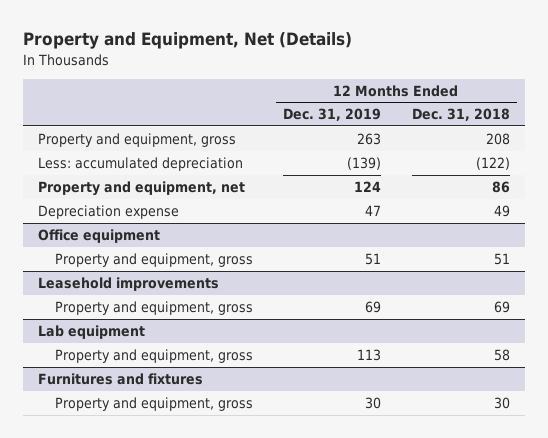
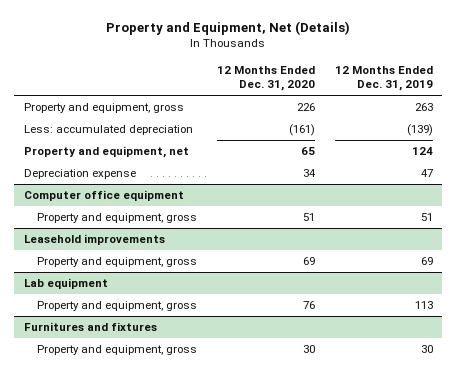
- | 12 Months Ended Dec. 31, 2019 | 12 Months Ended Dec. 31, 2018
+ | 12 Months Ended Dec. 31, 2020 | 12 Months Ended Dec. 31, 2019
- Office equipment
+ Computer office equipment

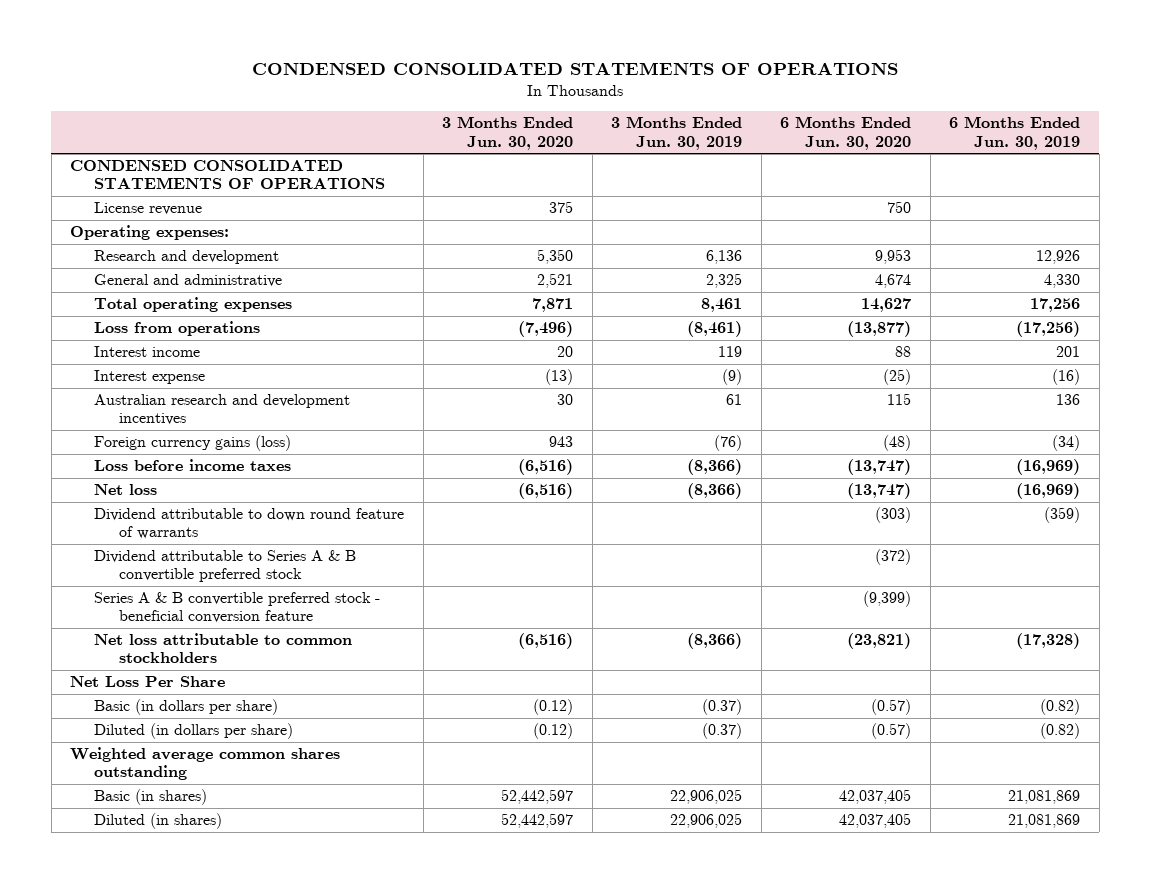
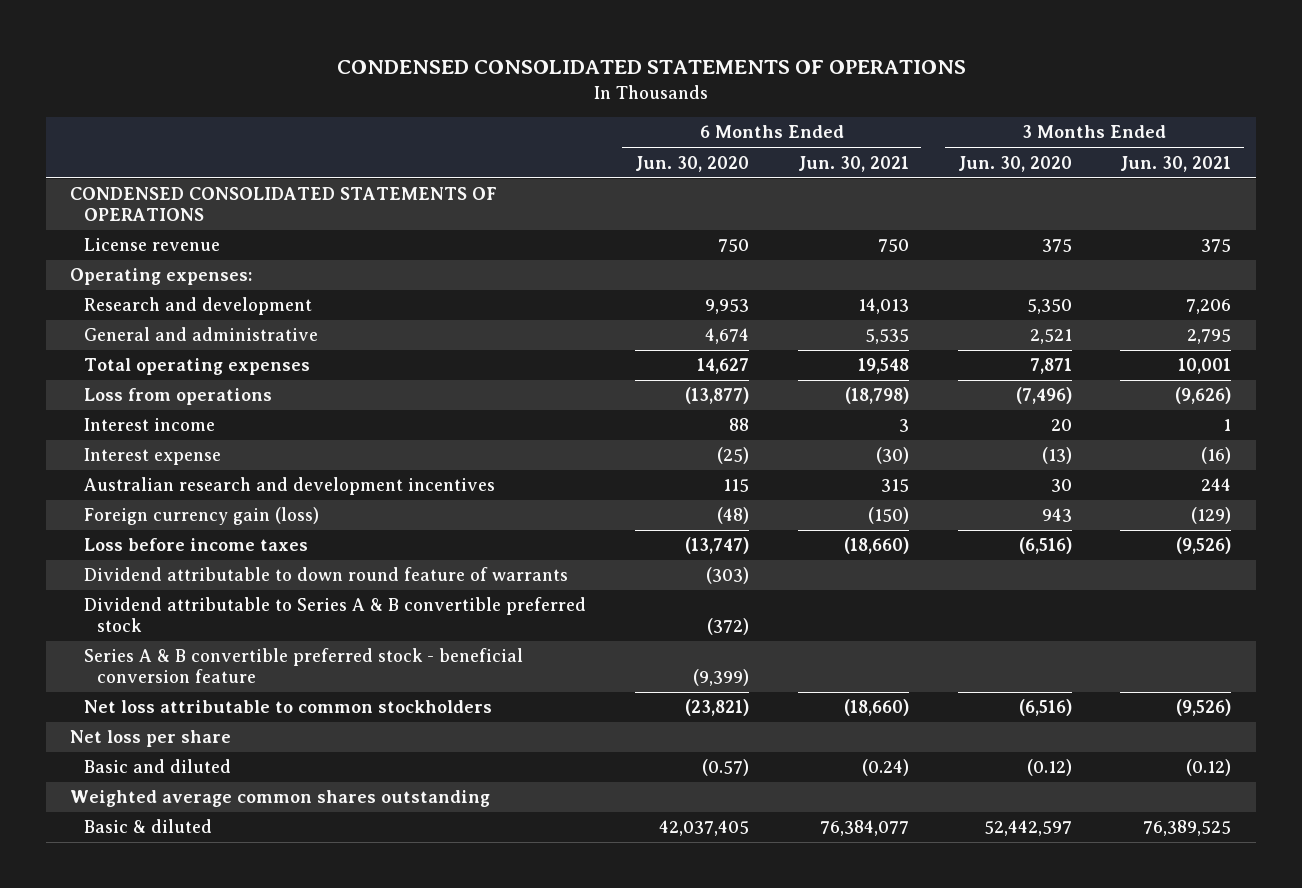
- | 3 Months Ended Jun. 30, 2020 | 3 Months Ended Jun. 30, 2019 | 6 Months Ended Jun. 30, 2020 | 6 Months Ended Jun. 30, 2019
+ | 6 Months Ended Jun. 30, 2020 | 6 Months Ended Jun. 30, 2021 | 3 Months Ended Jun. 30, 2020 | 3 Months Ended Jun. 30, 2021
- Foreign currency gains (loss) | 943 | (76) | (48) | (34)
+ Foreign currency gain (loss) | (48) | (150) | 943 | (129)
- Net loss | (6,516) | (8,366) | (13,747) | (16,969)
- Net Loss Per Share
- Basic (in dollars per share) | (0.12) | (0.37) | (0.57) | (0.82)
- Diluted (in dollars per share) | (0.12) | (0.37) | (0.57) | (0.82)
+ Net loss per share
+ Basic and diluted | (0.57) | (0.24) | (0.12) | (0.12)
- Basic (in shares) | 52,442,597 | 22,906,025 | 42,037,405 | 21,081,869
- Diluted (in shares) | 52,442,597 | 22,906,025 | 42,037,405 | 21,081,869
+ Basic & diluted | 42,037,405 | 76,384,077 | 52,442,597 | 76,389,525

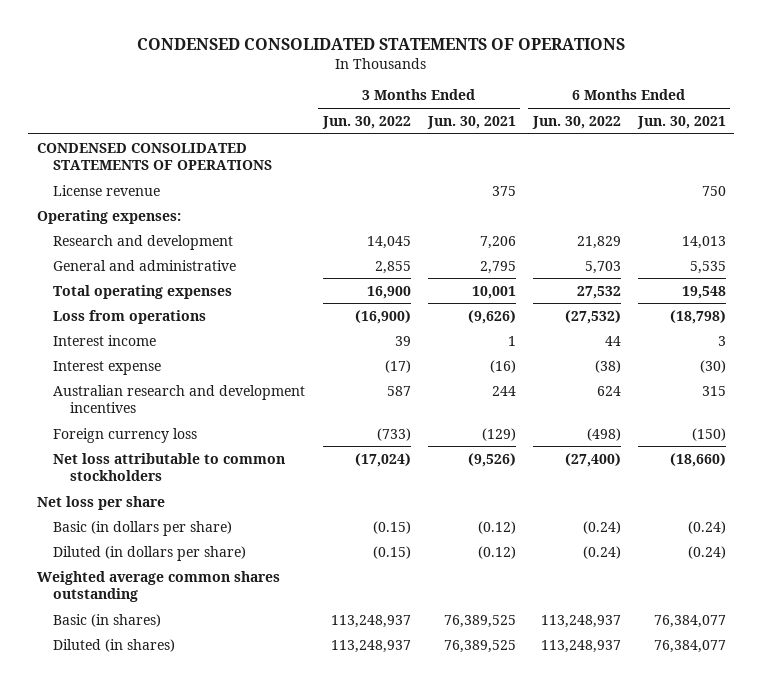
- | 6 Months Ended Jun. 30, 2020 | 6 Months Ended Jun. 30, 2021 | 3 Months Ended Jun. 30, 2020 | 3 Months Ended Jun. 30, 2021
+ | 3 Months Ended Jun. 30, 2022 | 3 Months Ended Jun. 30, 2021 | 6 Months Ended Jun. 30, 2022 | 6 Months Ended Jun. 30, 2021
- Foreign currency gain (loss) | (48) | (150) | 943 | (129)
- Loss before income taxes | (13,747) | (18,660) | (6,516) | (9,526)
- Dividend attributable to down round feature of warrants | (303) | | |
- Dividend attributable to Series A & B convertible preferred stock | (372) | | |
- Series A & B convertible preferred stock - beneficial conversion feature | (9,399) | | |
+ Foreign currency loss | (733) | (129) | (498) | (150)
- Basic and diluted | (0.57) | (0.24) | (0.12) | (0.12)
+ Basic (in dollars per share) | (0.15) | (0.12) | (0.24) | (0.24)
+ Diluted (in dollars per share) | (0.15) | (0.12) | (0.24) | (0.24)
- Basic & diluted | 42,037,405 | 76,384,077 | 52,442,597 | 76,389,525
+ Basic (in shares) | 113,248,937 | 76,389,525 | 113,248,937 | 76,384,077
+ Diluted (in shares) | 113,248,937 | 76,389,525 | 113,248,937 | 76,384,077

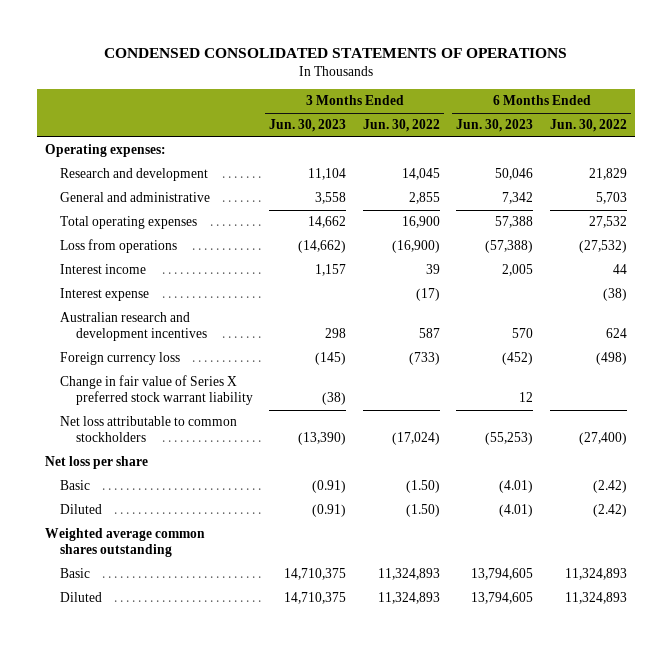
- | 3 Months Ended Jun. 30, 2022 | 3 Months Ended Jun. 30, 2021 | 6 Months Ended Jun. 30, 2022 | 6 Months Ended Jun. 30, 2021
+ | 3 Months Ended Jun. 30, 2023 | 3 Months Ended Jun. 30, 2022 | 6 Months Ended Jun. 30, 2023 | 6 Months Ended Jun. 30, 2022
- CONDENSED CONSOLIDATED STATEMENTS OF OPERATIONS
- License revenue | | 375 | | 750
+ Change in fair value of Series X preferred stock warrant liability | (38) | | 12 |
- Basic (in dollars per share) | (0.15) | (0.12) | (0.24) | (0.24)
- Diluted (in dollars per share) | (0.15) | (0.12) | (0.24) | (0.24)
+ Basic | (0.91) | (1.50) | (4.01) | (2.42)
+ Diluted | (0.91) | (1.50) | (4.01) | (2.42)
- Basic (in shares) | 113,248,937 | 76,389,525 | 113,248,937 | 76,384,077
- Diluted (in shares) | 113,248,937 | 76,389,525 | 113,248,937 | 76,384,077
+ Basic | 14,710,375 | 11,324,893 | 13,794,605 | 11,324,893
+ Diluted | 14,710,375 | 11,324,893 | 13,794,605 | 11,324,893

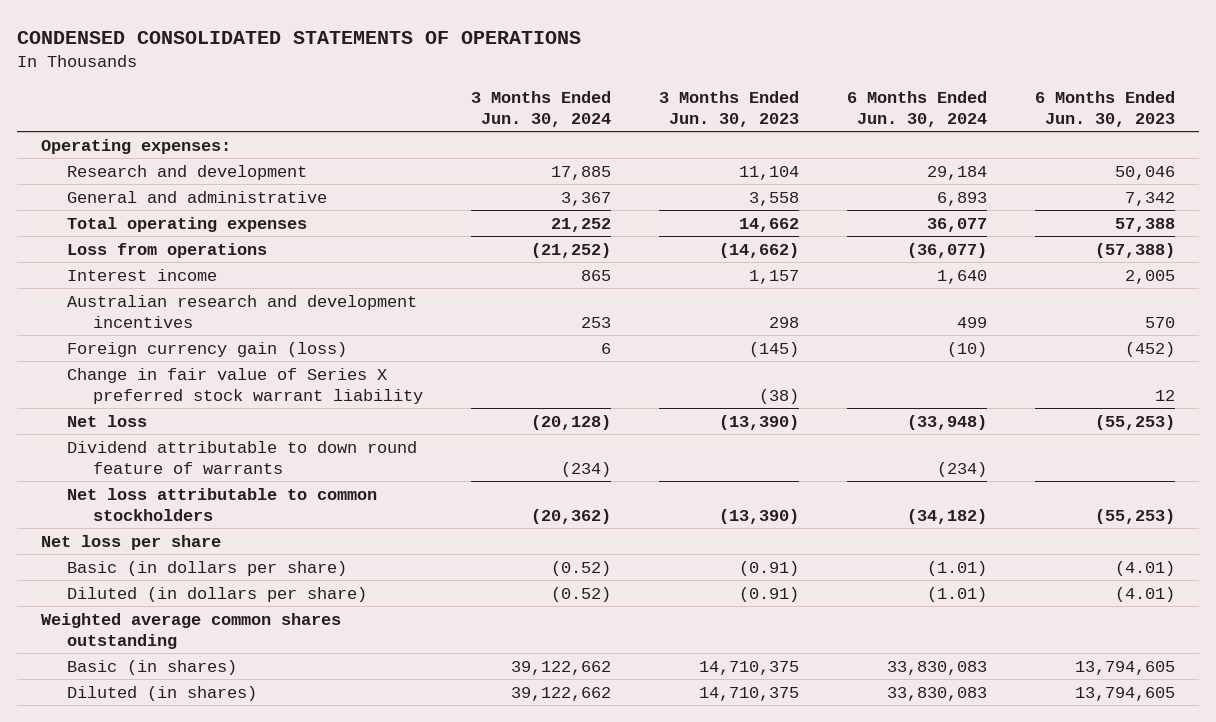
- | 3 Months Ended Jun. 30, 2023 | 3 Months Ended Jun. 30, 2022 | 6 Months Ended Jun. 30, 2023 | 6 Months Ended Jun. 30, 2022
+ | 3 Months Ended Jun. 30, 2024 | 3 Months Ended Jun. 30, 2023 | 6 Months Ended Jun. 30, 2024 | 6 Months Ended Jun. 30, 2023
- Interest expense | | (17) | | (38)
- Foreign currency loss | (145) | (733) | (452) | (498)
+ Foreign currency gain (loss) | 6 | (145) | (10) | (452)
+ Net loss | (20,128) | (13,390) | (33,948) | (55,253)
+ Dividend attributable to down round feature of warrants | (234) | | (234) |
- Basic | (0.91) | (1.50) | (4.01) | (2.42)
- Diluted | (0.91) | (1.50) | (4.01) | (2.42)
+ Basic (in dollars per share) | (0.52) | (0.91) | (1.01) | (4.01)
+ Diluted (in dollars per share) | (0.52) | (0.91) | (1.01) | (4.01)
- Basic | 14,710,375 | 11,324,893 | 13,794,605 | 11,324,893
- Diluted | 14,710,375 | 11,324,893 | 13,794,605 | 11,324,893
+ Basic (in shares) | 39,122,662 | 14,710,375 | 33,830,083 | 13,794,605
+ Diluted (in shares) | 39,122,662 | 14,710,375 | 33,830,083 | 13,794,605

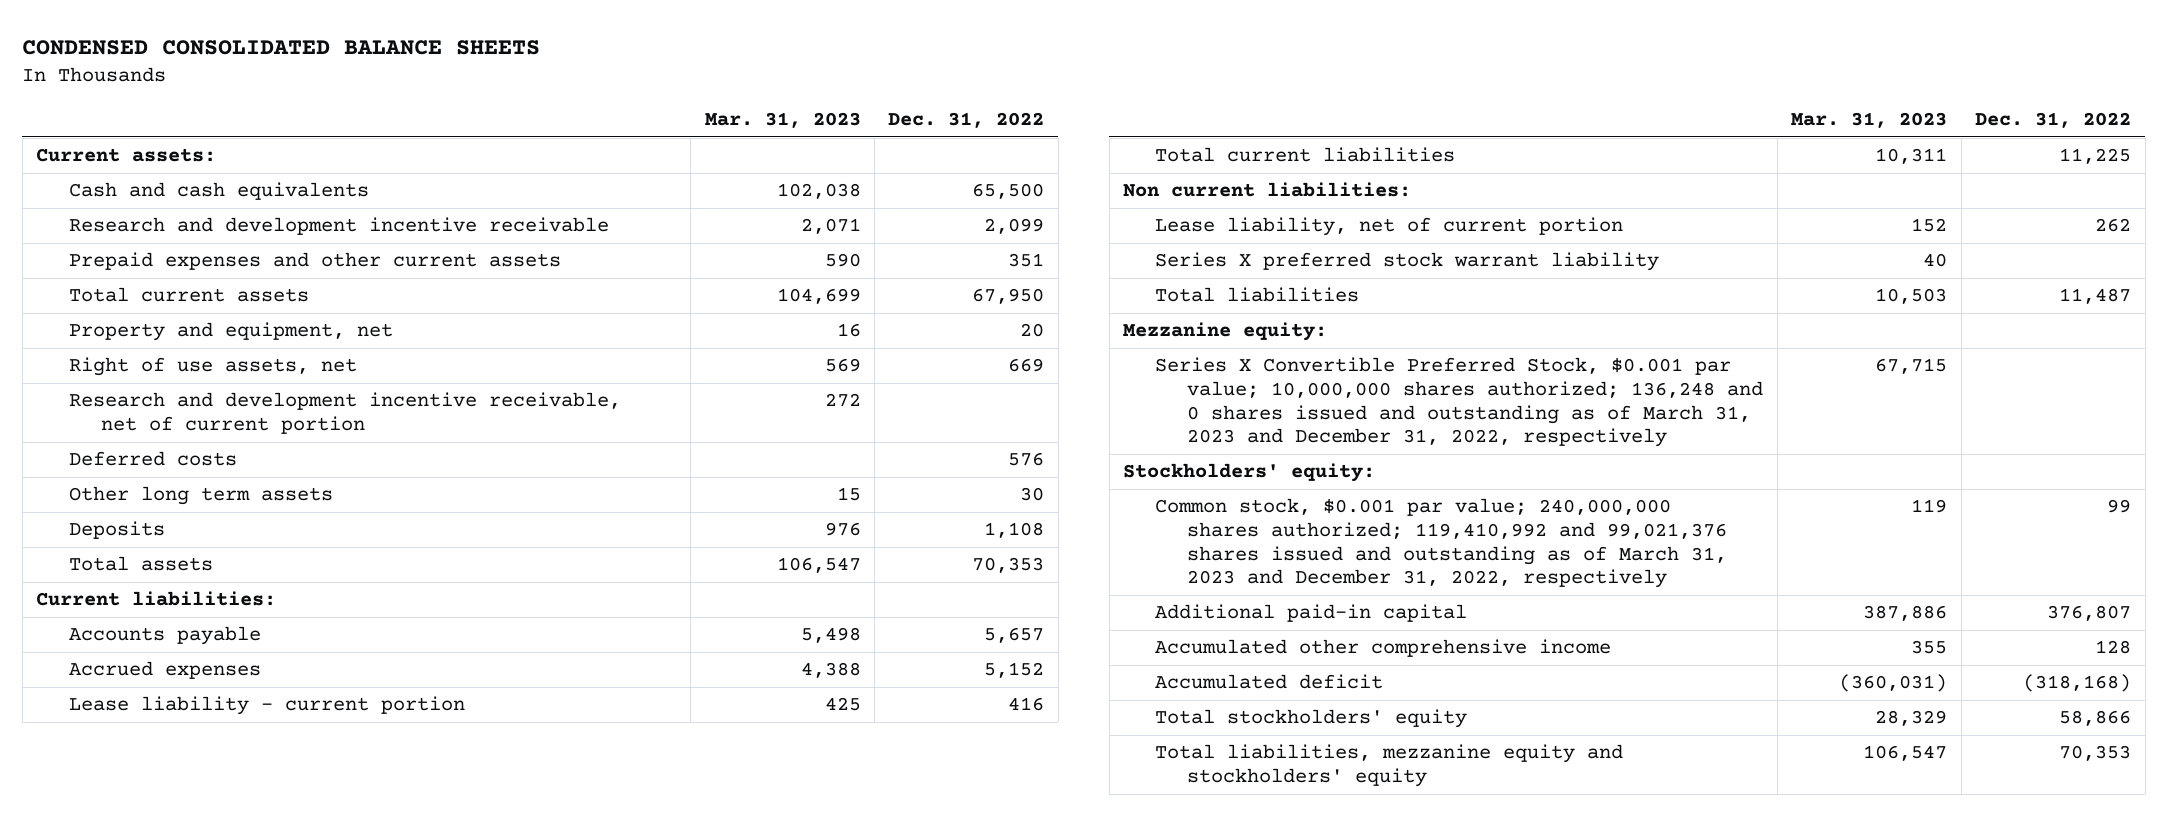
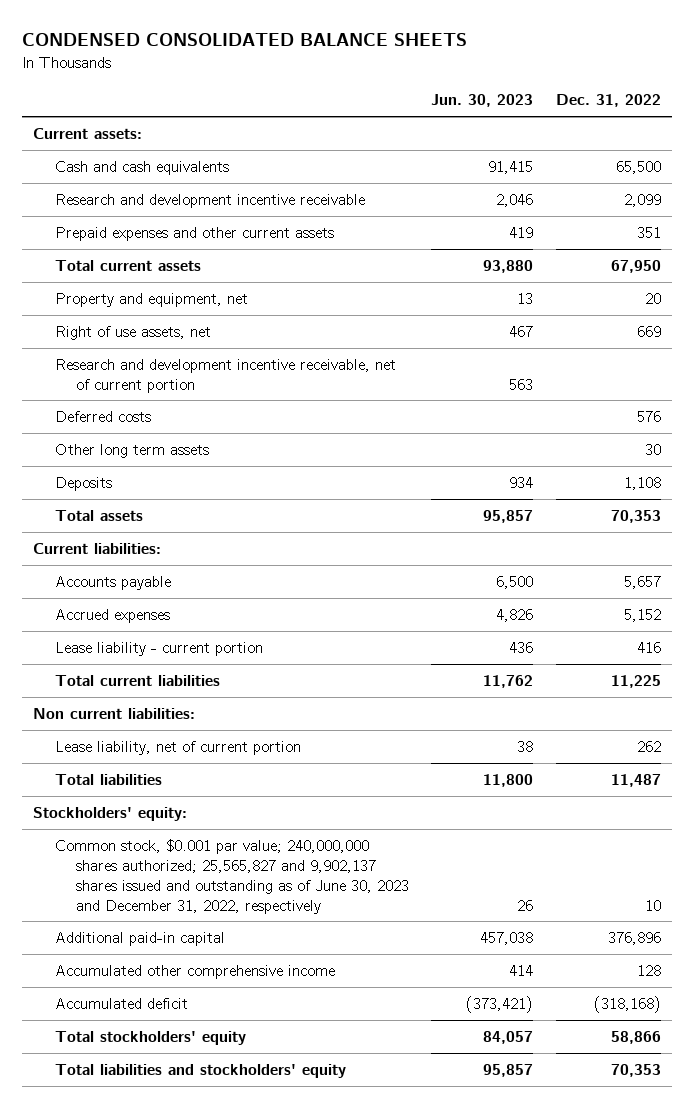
- | Mar. 31, 2023 | Dec. 31, 2022
+ | Jun. 30, 2023 | Dec. 31, 2022
- Series X preferred stock warrant liability | 40 |
- Mezzanine equity:
- Series X Convertible Preferred Stock, $0.001 par value; 10,000,000 shares authorized; 136,248 and 0 shares issued and outstanding as of March 31, 2023 and December 31, 2022, respectively | 67,715 |
- Common stock, $0.001 par value; 240,000,000 shares authorized; 119,410,992 and 99,021,376 shares issued and outstanding as of March 31, 2023 and December 31, 2022, respectively | 119 | 99
- Additional paid-in capital | 387,886 | 376,807
+ Common stock, $0.001 par value; 240,000,000 shares authorized; 25,565,827 and 9,902,137 shares issued and outstanding as of June 30, 2023 and December 31, 2022, respectively | 26 | 10
+ Additional paid-in capital | 457,038 | 376,896
- Total liabilities, mezzanine equity and stockholders' equity | 106,547 | 70,353
+ Total liabilities and stockholders' equity | 95,857 | 70,353

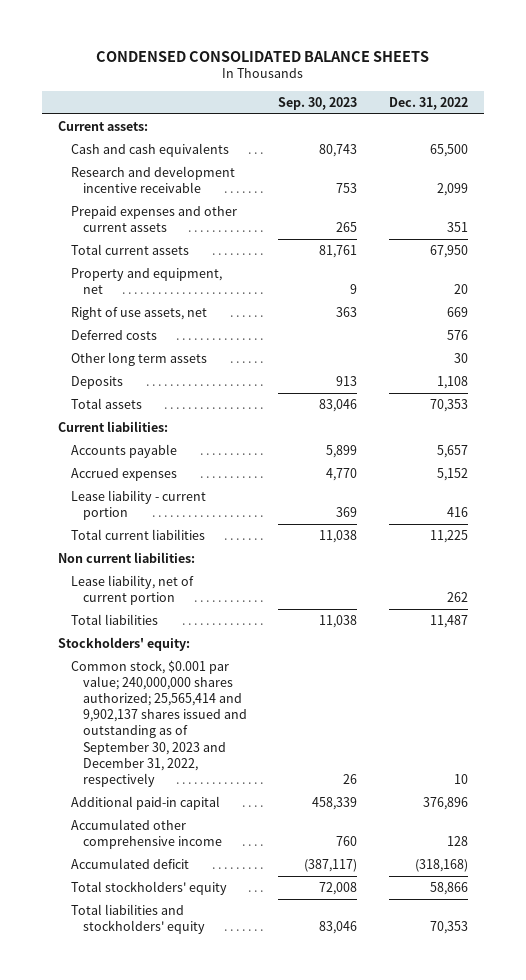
- | Jun. 30, 2023 | Dec. 31, 2022
+ | Sep. 30, 2023 | Dec. 31, 2022
- Research and development incentive receivable, net of current portion | 563 |
- Common stock, $0.001 par value; 240,000,000 shares authorized; 25,565,827 and 9,902,137 shares issued and outstanding as of June 30, 2023 and December 31, 2022, respectively | 26 | 10
+ Common stock, $0.001 par value; 240,000,000 shares authorized; 25,565,414 and 9,902,137 shares issued and outstanding as of September 30, 2023 and December 31, 2022, respectively | 26 | 10

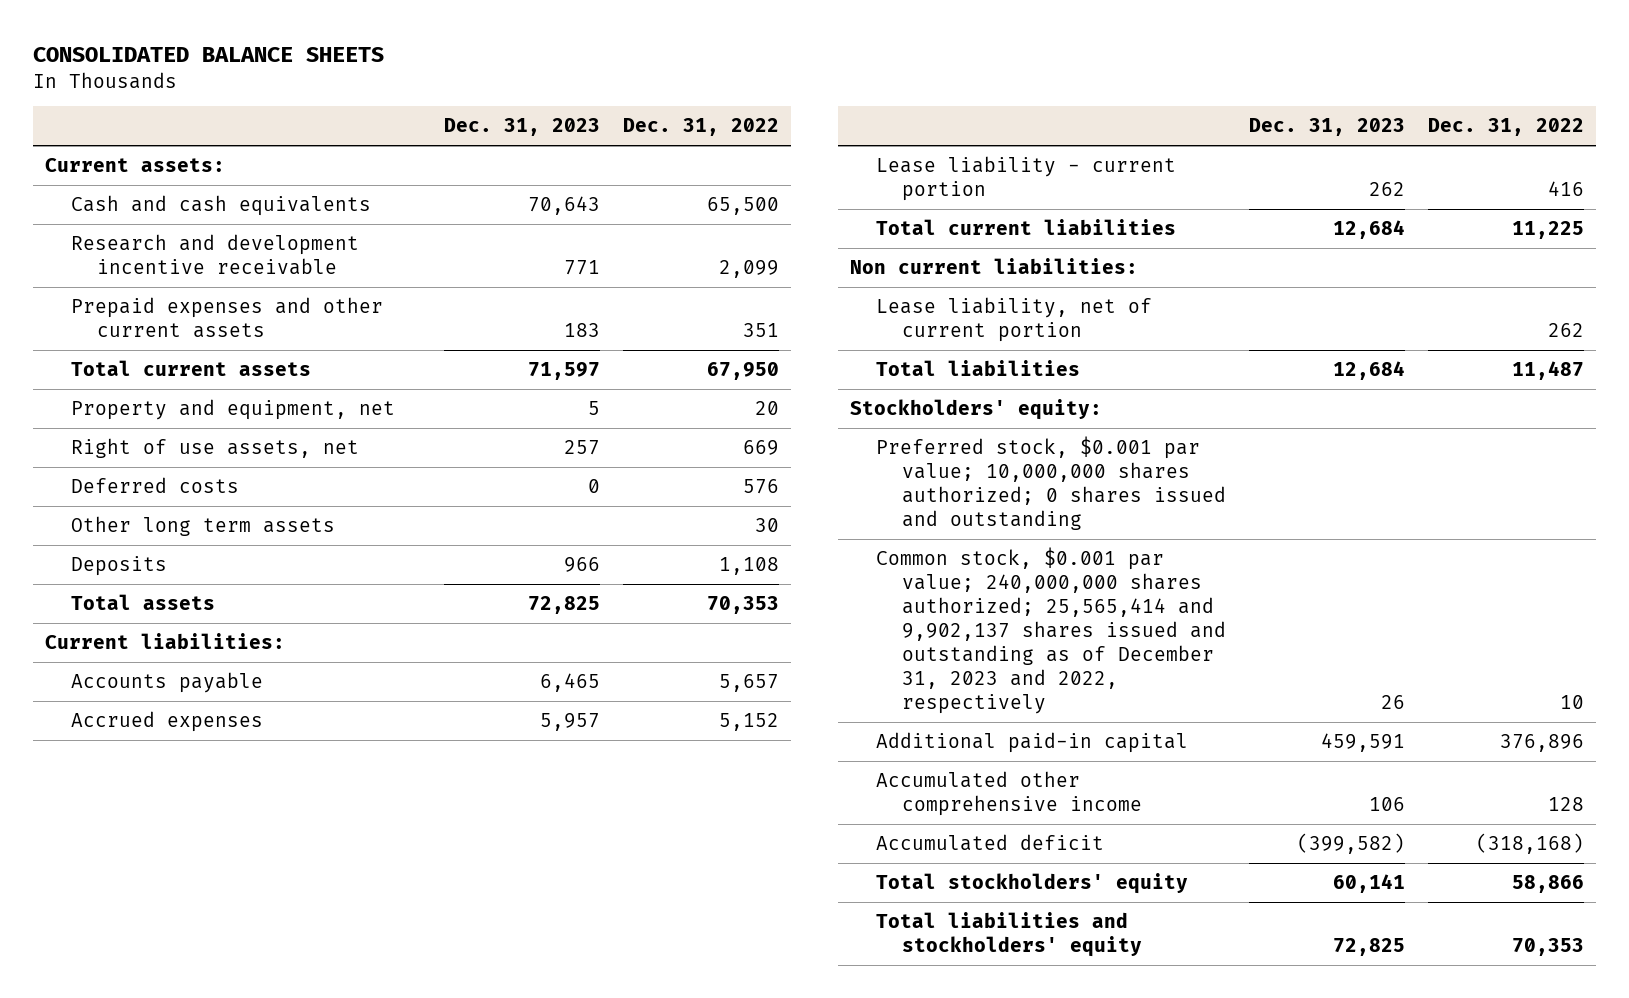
- CONDENSED CONSOLIDATED BALANCE SHEETS
+ CONSOLIDATED BALANCE SHEETS
- | Sep. 30, 2023 | Dec. 31, 2022
+ | Dec. 31, 2023 | Dec. 31, 2022
- Common stock, $0.001 par value; 240,000,000 shares authorized; 25,565,414 and 9,902,137 shares issued and outstanding as of September 30, 2023 and December 31, 2022, respectively | 26 | 10
+ Preferred stock, $0.001 par value; 10,000,000 shares authorized; 0 shares issued and outstanding
+ Common stock, $0.001 par value; 240,000,000 shares authorized; 25,565,414 and 9,902,137 shares issued and outstanding as of December 31, 2023 and 2022, respectively | 26 | 10

